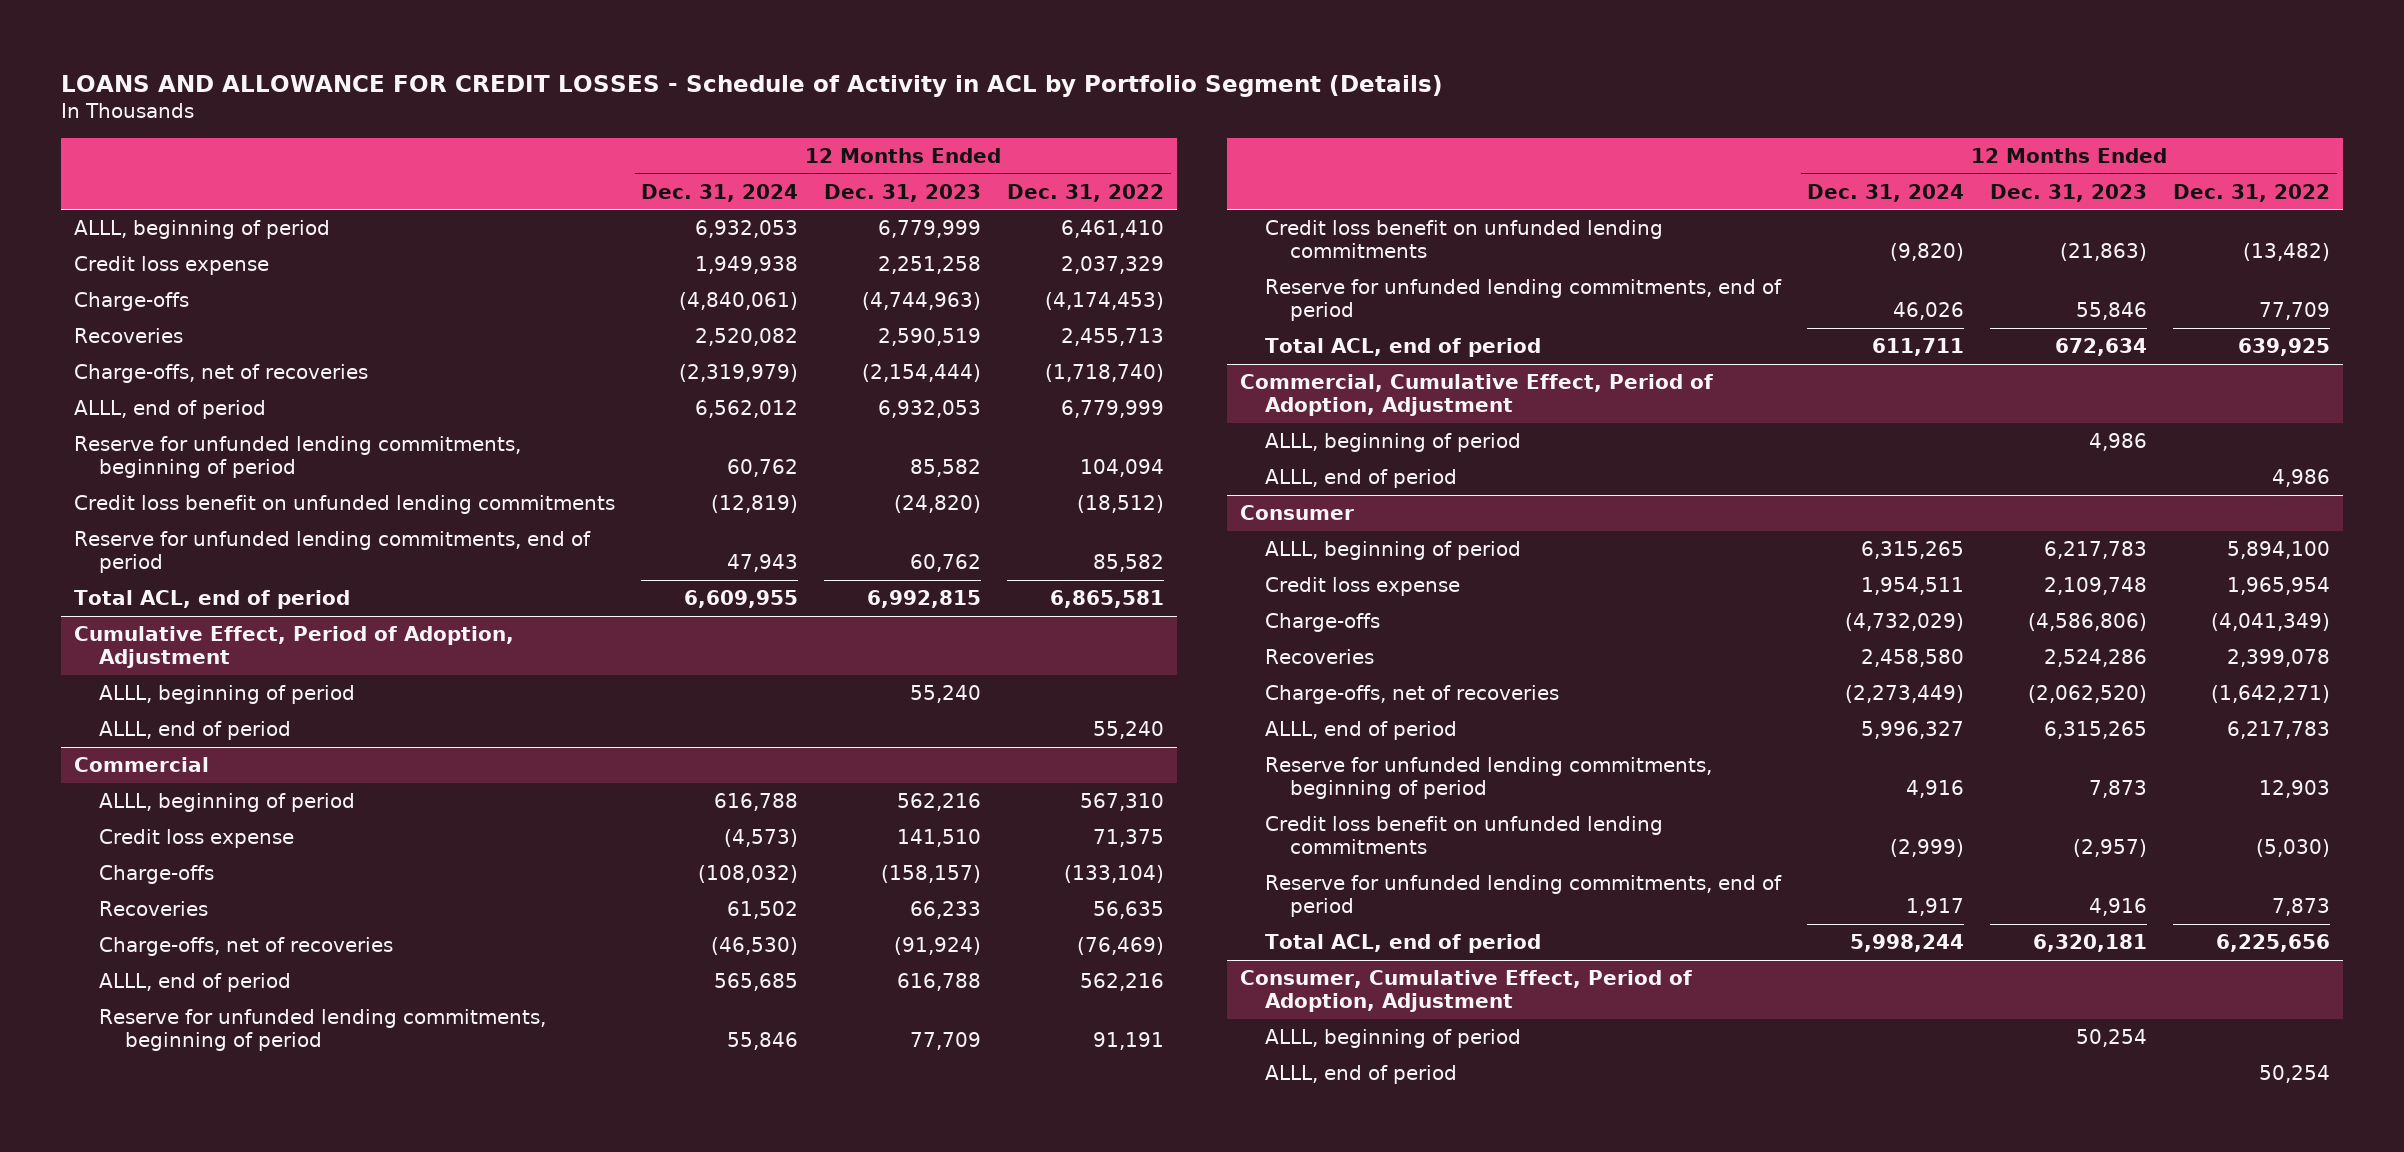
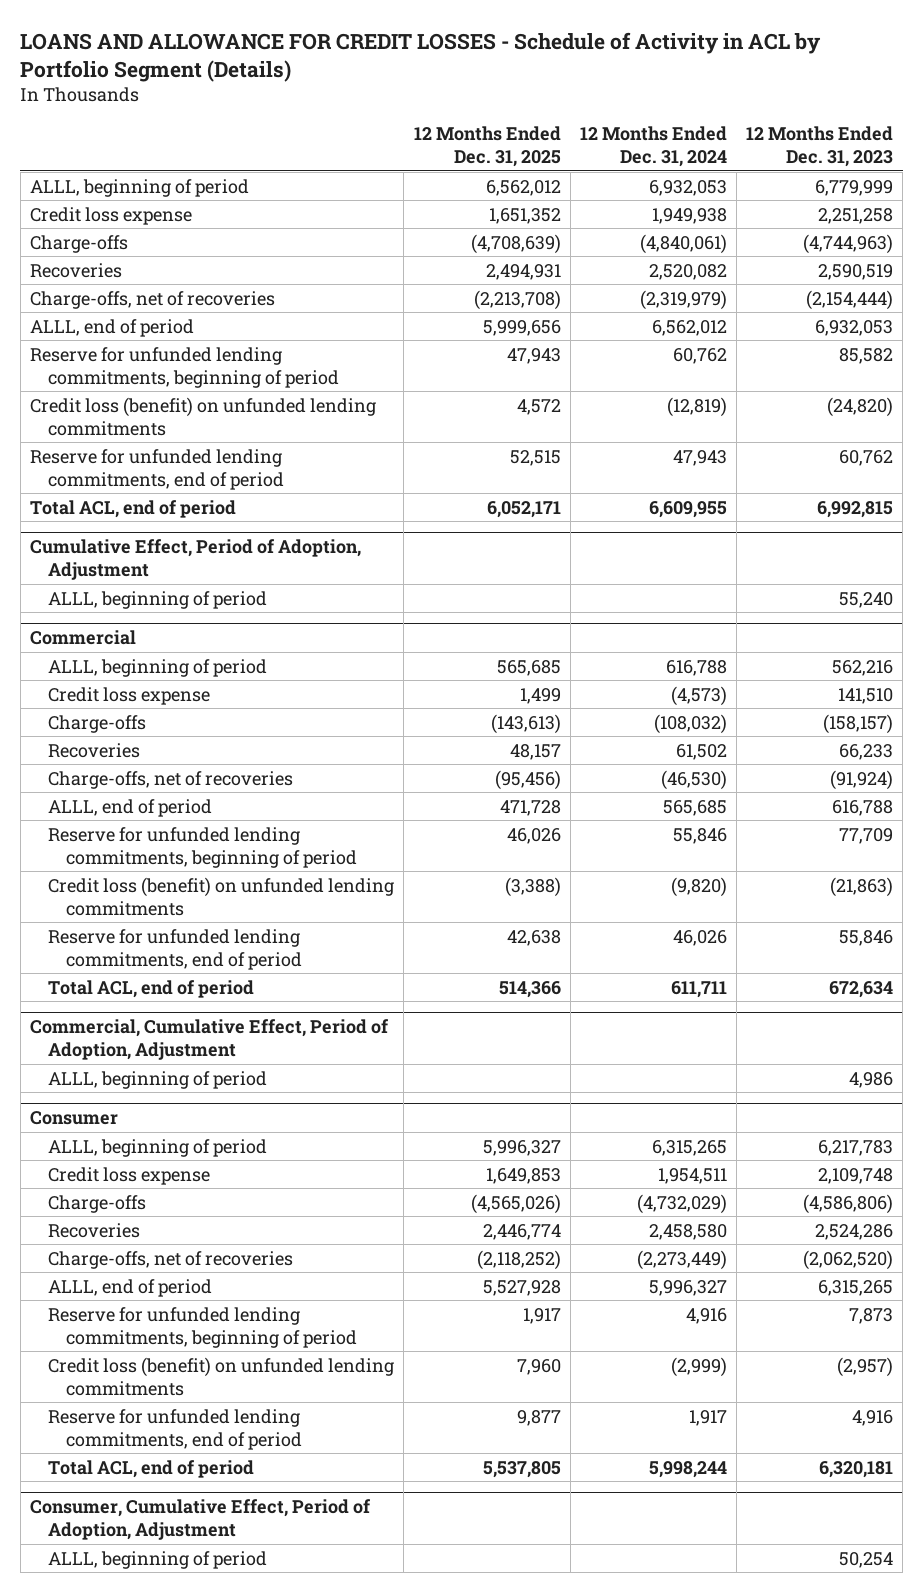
- | 12 Months Ended Dec. 31, 2024 | 12 Months Ended Dec. 31, 2023 | 12 Months Ended Dec. 31, 2022
+ | 12 Months Ended Dec. 31, 2025 | 12 Months Ended Dec. 31, 2024 | 12 Months Ended Dec. 31, 2023
- Credit loss benefit on unfunded lending commitments | (12,819) | (24,820) | (18,512)
+ Credit loss (benefit) on unfunded lending commitments | 4,572 | (12,819) | (24,820)
@ Cumulative Effect, Period of Adoption, Adjustment
- ALLL, end of period | | | 55,240
@ Commercial
- Credit loss benefit on unfunded lending commitments | (9,820) | (21,863) | (13,482)
+ Credit loss (benefit) on unfunded lending commitments | (3,388) | (9,820) | (21,863)
@ Commercial, Cumulative Effect, Period of Adoption, Adjustment
- ALLL, end of period | | | 4,986
@ Consumer
- Credit loss benefit on unfunded lending commitments | (2,999) | (2,957) | (5,030)
+ Credit loss (benefit) on unfunded lending commitments | 7,960 | (2,999) | (2,957)
@ Consumer, Cumulative Effect, Period of Adoption, Adjustment
- ALLL, end of period | | | 50,254

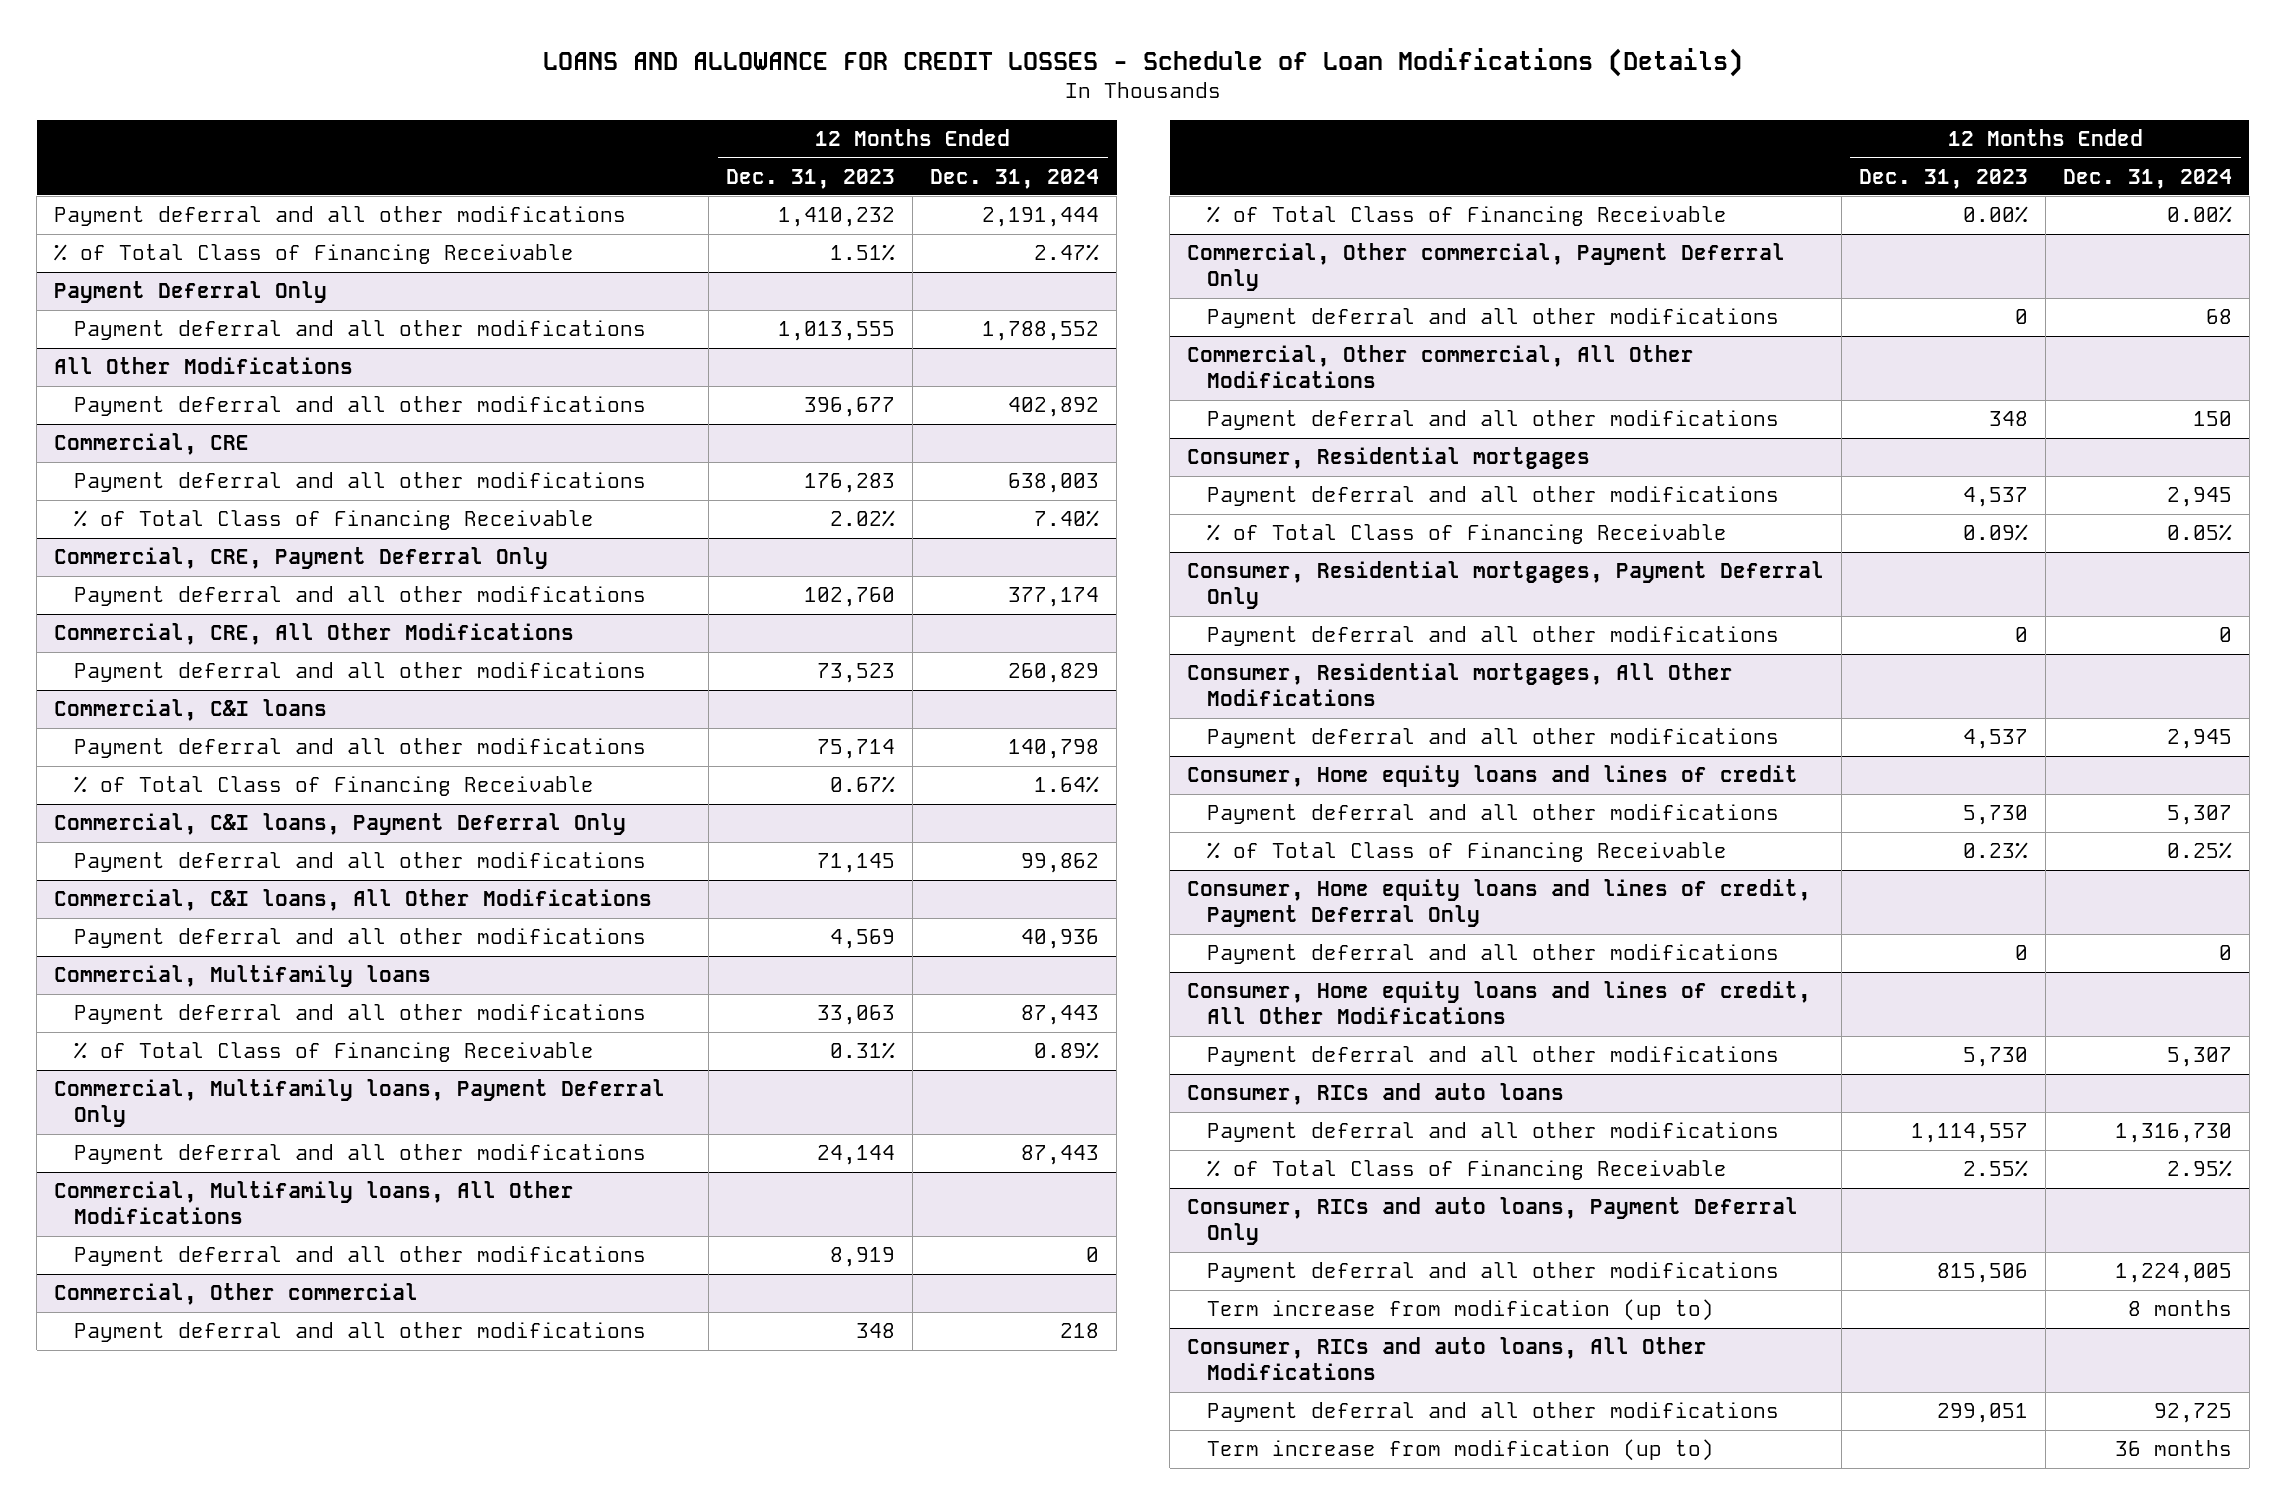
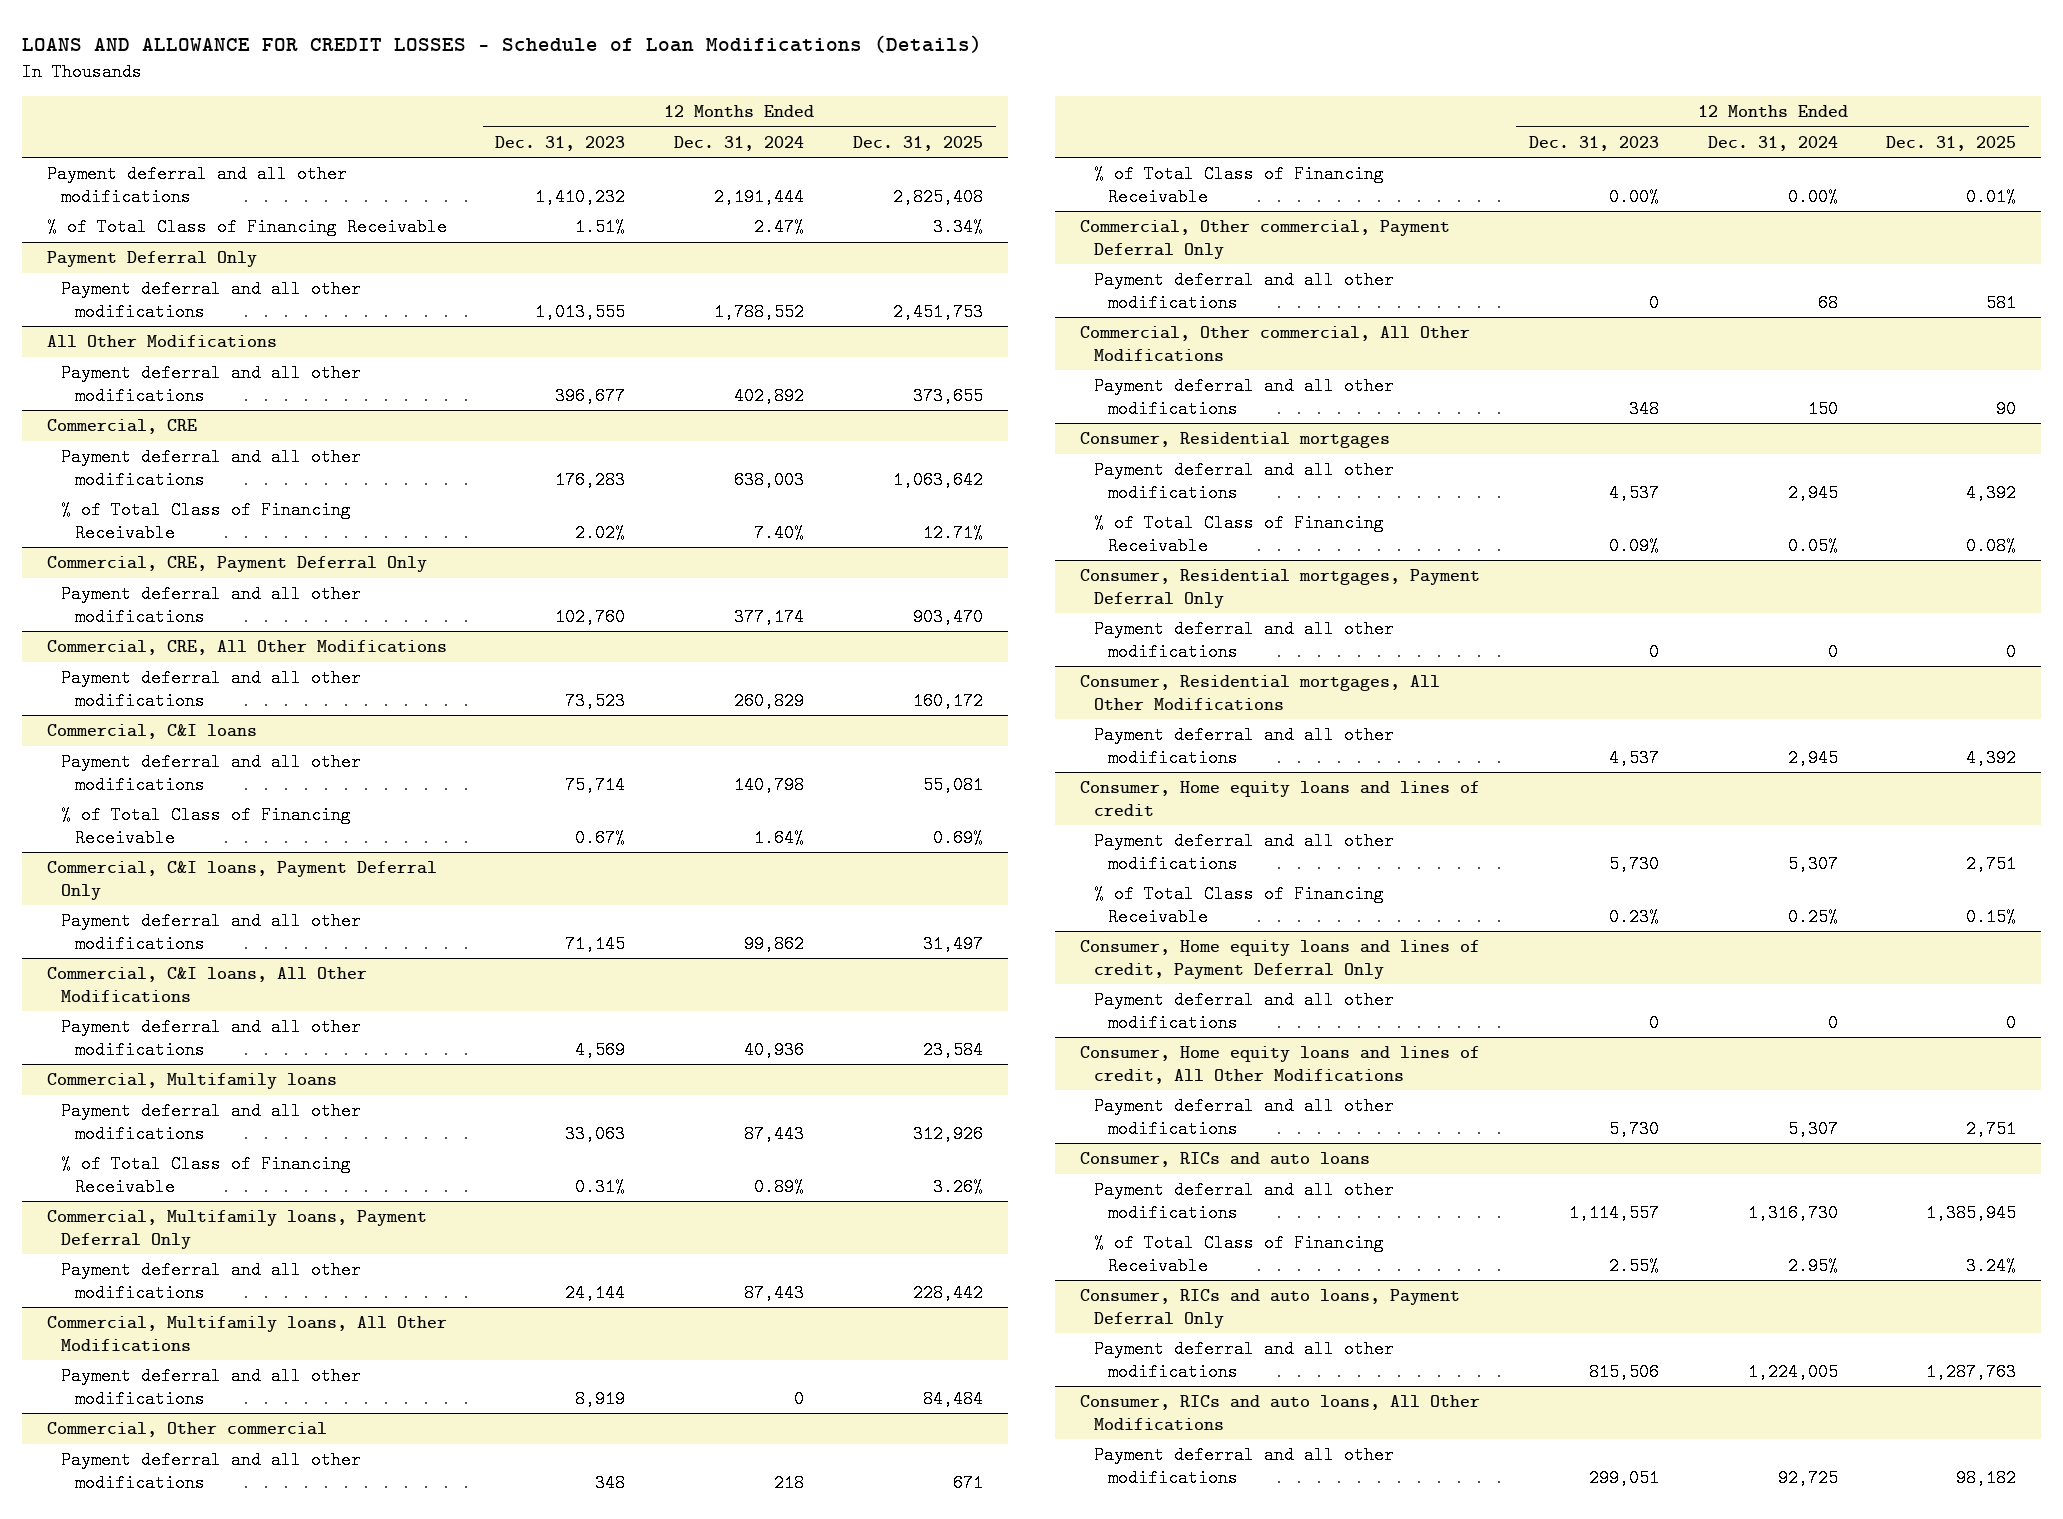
- | 12 Months Ended Dec. 31, 2023 | 12 Months Ended Dec. 31, 2024
+ | 12 Months Ended Dec. 31, 2023 | 12 Months Ended Dec. 31, 2024 | 12 Months Ended Dec. 31, 2025
@ Consumer, RICs and auto loans, Payment Deferral Only
- Term increase from modification (up to) | | 8 months
@ Consumer, RICs and auto loans, All Other Modifications
- Term increase from modification (up to) | | 36 months

